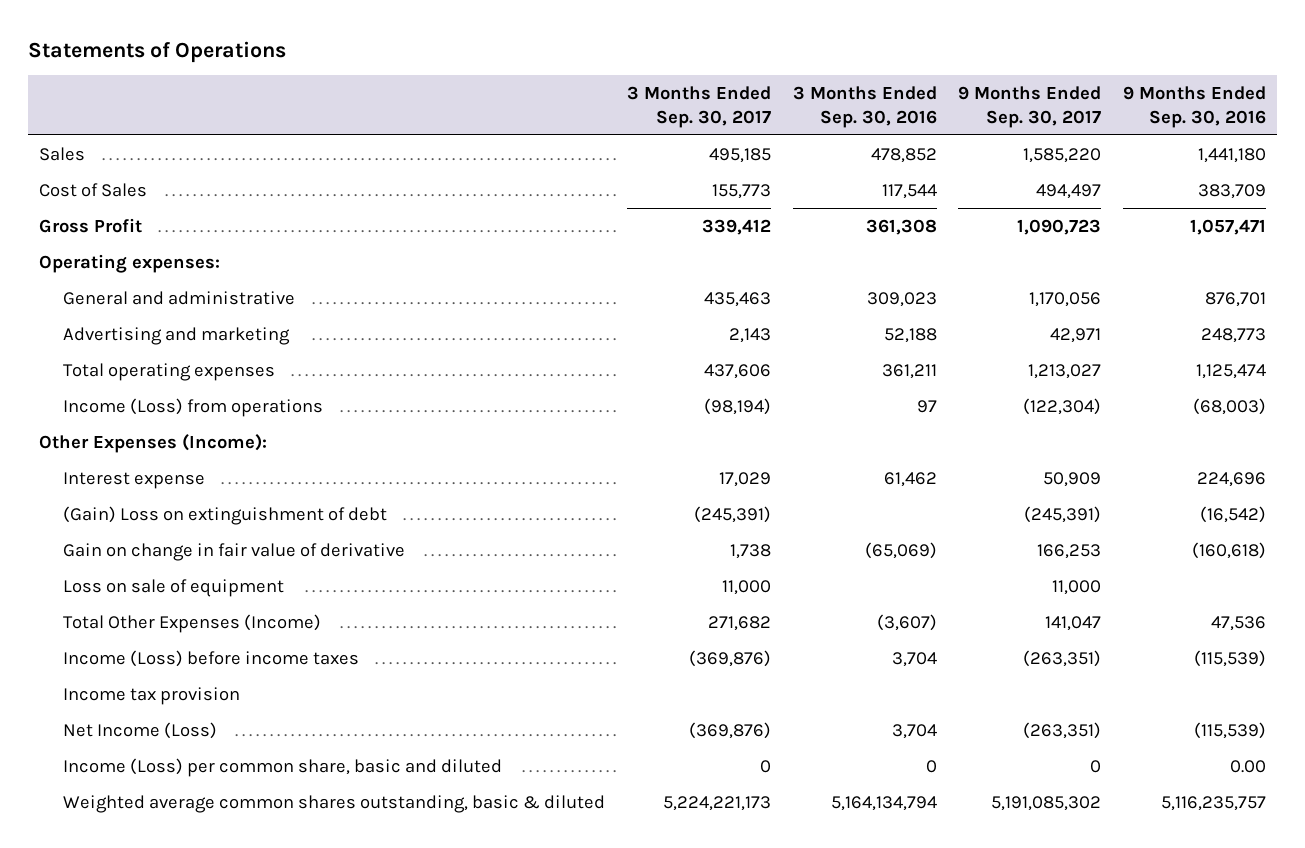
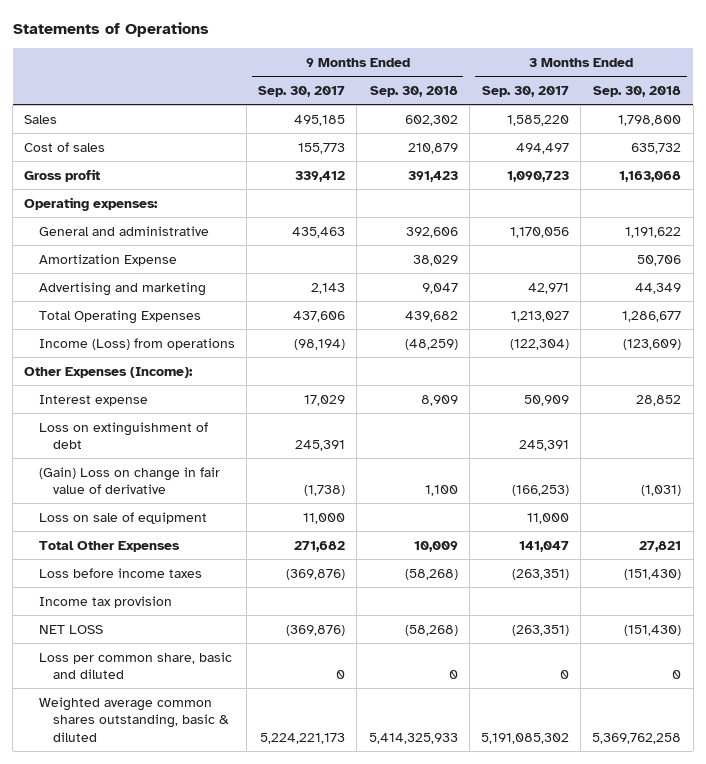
- | 3 Months Ended Sep. 30, 2017 | 3 Months Ended Sep. 30, 2016 | 9 Months Ended Sep. 30, 2017 | 9 Months Ended Sep. 30, 2016
+ | 9 Months Ended Sep. 30, 2017 | 9 Months Ended Sep. 30, 2018 | 3 Months Ended Sep. 30, 2017 | 3 Months Ended Sep. 30, 2018
- Sales | 495,185 | 478,852 | 1,585,220 | 1,441,180
- Cost of Sales | 155,773 | 117,544 | 494,497 | 383,709
- Gross Profit | 339,412 | 361,308 | 1,090,723 | 1,057,471
+ Sales | 495,185 | 602,302 | 1,585,220 | 1,798,800
+ Cost of sales | 155,773 | 210,879 | 494,497 | 635,732
+ Gross profit | 339,412 | 391,423 | 1,090,723 | 1,163,068
- General and administrative | 435,463 | 309,023 | 1,170,056 | 876,701
- Advertising and marketing | 2,143 | 52,188 | 42,971 | 248,773
- Total operating expenses | 437,606 | 361,211 | 1,213,027 | 1,125,474
- Income (Loss) from operations | (98,194) | 97 | (122,304) | (68,003)
+ General and administrative | 435,463 | 392,606 | 1,170,056 | 1,191,622
+ Amortization Expense | | 38,029 | | 50,706
+ Advertising and marketing | 2,143 | 9,047 | 42,971 | 44,349
+ Total Operating Expenses | 437,606 | 439,682 | 1,213,027 | 1,286,677
+ Income (Loss) from operations | (98,194) | (48,259) | (122,304) | (123,609)
- Interest expense | 17,029 | 61,462 | 50,909 | 224,696
- (Gain) Loss on extinguishment of debt | (245,391) | | (245,391) | (16,542)
- Gain on change in fair value of derivative | 1,738 | (65,069) | 166,253 | (160,618)
+ Interest expense | 17,029 | 8,909 | 50,909 | 28,852
+ Loss on extinguishment of debt | 245,391 | | 245,391 |
+ (Gain) Loss on change in fair value of derivative | (1,738) | 1,100 | (166,253) | (1,031)
- Total Other Expenses (Income) | 271,682 | (3,607) | 141,047 | 47,536
- Income (Loss) before income taxes | (369,876) | 3,704 | (263,351) | (115,539)
+ Total Other Expenses | 271,682 | 10,009 | 141,047 | 27,821
+ Loss before income taxes | (369,876) | (58,268) | (263,351) | (151,430)
- Net Income (Loss) | (369,876) | 3,704 | (263,351) | (115,539)
- Income (Loss) per common share, basic and diluted | 0 | 0 | 0 | 0.00
- Weighted average common shares outstanding, basic & diluted | 5,224,221,173 | 5,164,134,794 | 5,191,085,302 | 5,116,235,757
+ NET LOSS | (369,876) | (58,268) | (263,351) | (151,430)
+ Loss per common share, basic and diluted | 0 | 0 | 0 | 0
+ Weighted average common shares outstanding, basic & diluted | 5,224,221,173 | 5,414,325,933 | 5,191,085,302 | 5,369,762,258

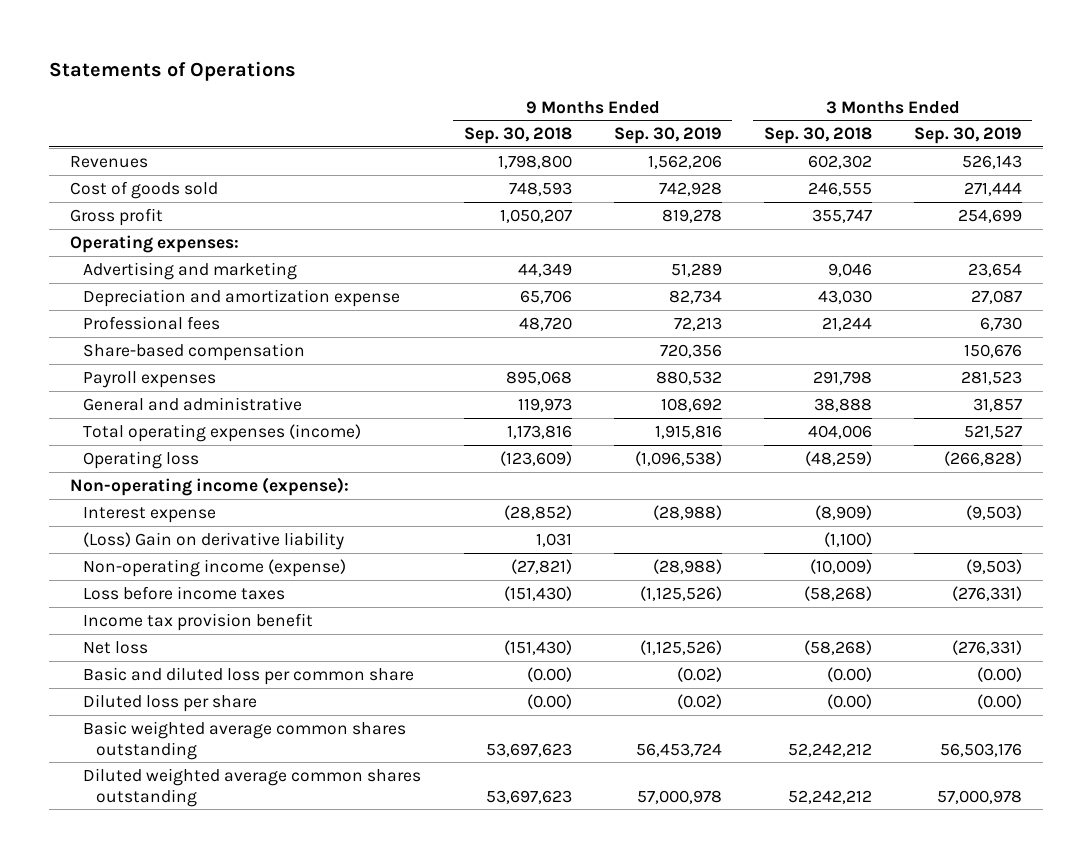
- | 9 Months Ended Sep. 30, 2017 | 9 Months Ended Sep. 30, 2018 | 3 Months Ended Sep. 30, 2017 | 3 Months Ended Sep. 30, 2018
+ | 9 Months Ended Sep. 30, 2018 | 9 Months Ended Sep. 30, 2019 | 3 Months Ended Sep. 30, 2018 | 3 Months Ended Sep. 30, 2019
- Sales | 495,185 | 602,302 | 1,585,220 | 1,798,800
- Cost of sales | 155,773 | 210,879 | 494,497 | 635,732
- Gross profit | 339,412 | 391,423 | 1,090,723 | 1,163,068
+ Revenues | 1,798,800 | 1,562,206 | 602,302 | 526,143
+ Cost of goods sold | 748,593 | 742,928 | 246,555 | 271,444
+ Gross profit | 1,050,207 | 819,278 | 355,747 | 254,699
- General and administrative | 435,463 | 392,606 | 1,170,056 | 1,191,622
- Amortization Expense | | 38,029 | | 50,706
- Advertising and marketing | 2,143 | 9,047 | 42,971 | 44,349
- Total Operating Expenses | 437,606 | 439,682 | 1,213,027 | 1,286,677
- Income (Loss) from operations | (98,194) | (48,259) | (122,304) | (123,609)
- Other Expenses (Income):
- Interest expense | 17,029 | 8,909 | 50,909 | 28,852
- Loss on extinguishment of debt | 245,391 | | 245,391 |
- (Gain) Loss on change in fair value of derivative | (1,738) | 1,100 | (166,253) | (1,031)
- Loss on sale of equipment | 11,000 | | 11,000 |
- Total Other Expenses | 271,682 | 10,009 | 141,047 | 27,821
- Loss before income taxes | (369,876) | (58,268) | (263,351) | (151,430)
- Income tax provision
- NET LOSS | (369,876) | (58,268) | (263,351) | (151,430)
- Loss per common share, basic and diluted | 0 | 0 | 0 | 0
- Weighted average common shares outstanding, basic & diluted | 5,224,221,173 | 5,414,325,933 | 5,191,085,302 | 5,369,762,258
+ Advertising and marketing | 44,349 | 51,289 | 9,046 | 23,654
+ Depreciation and amortization expense | 65,706 | 82,734 | 43,030 | 27,087
+ Professional fees | 48,720 | 72,213 | 21,244 | 6,730
+ Share-based compensation | | 720,356 | | 150,676
+ Payroll expenses | 895,068 | 880,532 | 291,798 | 281,523
+ General and administrative | 119,973 | 108,692 | 38,888 | 31,857
+ Total operating expenses (income) | 1,173,816 | 1,915,816 | 404,006 | 521,527
+ Operating loss | (123,609) | (1,096,538) | (48,259) | (266,828)
+ Non-operating income (expense):
+ Interest expense | (28,852) | (28,988) | (8,909) | (9,503)
+ (Loss) Gain on derivative liability | 1,031 | | (1,100) |
+ Non-operating income (expense) | (27,821) | (28,988) | (10,009) | (9,503)
+ Loss before income taxes | (151,430) | (1,125,526) | (58,268) | (276,331)
+ Income tax provision benefit
+ Net loss | (151,430) | (1,125,526) | (58,268) | (276,331)
+ Basic and diluted loss per common share | (0.00) | (0.02) | (0.00) | (0.00)
+ Diluted loss per share | (0.00) | (0.02) | (0.00) | (0.00)
+ Basic weighted average common shares outstanding | 53,697,623 | 56,453,724 | 52,242,212 | 56,503,176
+ Diluted weighted average common shares outstanding | 53,697,623 | 57,000,978 | 52,242,212 | 57,000,978

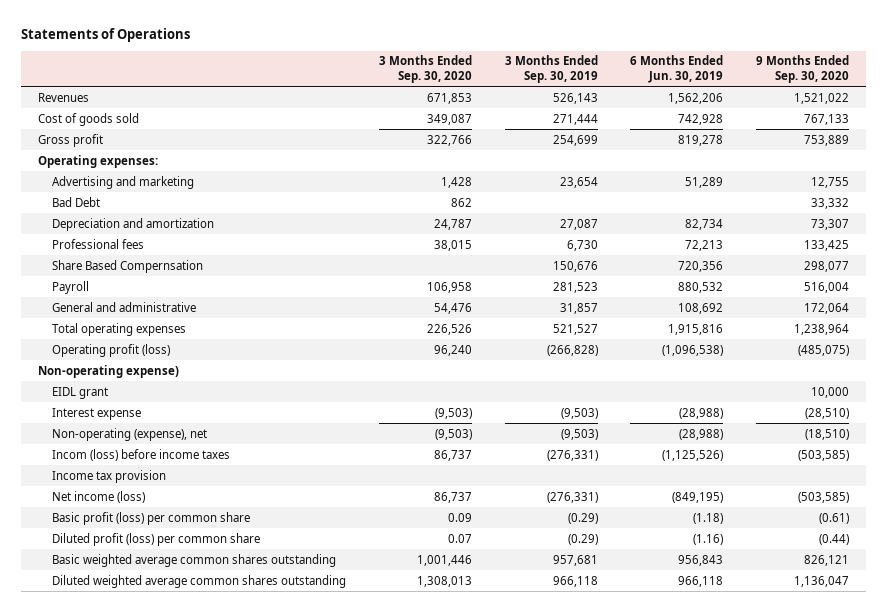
- | 9 Months Ended Sep. 30, 2018 | 9 Months Ended Sep. 30, 2019 | 3 Months Ended Sep. 30, 2018 | 3 Months Ended Sep. 30, 2019
+ | 3 Months Ended Sep. 30, 2020 | 3 Months Ended Sep. 30, 2019 | 6 Months Ended Jun. 30, 2019 | 9 Months Ended Sep. 30, 2020
- Depreciation and amortization expense | 65,706 | 82,734 | 43,030 | 27,087
+ Bad Debt | 862 | | | 33,332
+ Depreciation and amortization | 24,787 | 27,087 | 82,734 | 73,307
- Share-based compensation | | 720,356 | | 150,676
- Payroll expenses | 895,068 | 880,532 | 291,798 | 281,523
+ Share Based Compernsation | | 150,676 | 720,356 | 298,077
+ Payroll | 106,958 | 281,523 | 880,532 | 516,004
- Total operating expenses (income) | 1,173,816 | 1,915,816 | 404,006 | 521,527
- Operating loss | (123,609) | (1,096,538) | (48,259) | (266,828)
- Non-operating income (expense):
+ Total operating expenses | 226,526 | 521,527 | 1,915,816 | 1,238,964
+ Operating profit (loss) | 96,240 | (266,828) | (1,096,538) | (485,075)
+ Non-operating expense)
+ EIDL grant | | | | 10,000
- (Loss) Gain on derivative liability | 1,031 | | (1,100) |
- Non-operating income (expense) | (27,821) | (28,988) | (10,009) | (9,503)
- Loss before income taxes | (151,430) | (1,125,526) | (58,268) | (276,331)
- Income tax provision benefit
- Net loss | (151,430) | (1,125,526) | (58,268) | (276,331)
- Basic and diluted loss per common share | (0.00) | (0.02) | (0.00) | (0.00)
- Diluted loss per share | (0.00) | (0.02) | (0.00) | (0.00)
- Basic weighted average common shares outstanding | 53,697,623 | 56,453,724 | 52,242,212 | 56,503,176
- Diluted weighted average common shares outstanding | 53,697,623 | 57,000,978 | 52,242,212 | 57,000,978
+ Non-operating (expense), net | (9,503) | (9,503) | (28,988) | (18,510)
+ Incom (loss) before income taxes | 86,737 | (276,331) | (1,125,526) | (503,585)
+ Income tax provision
+ Net income (loss) | 86,737 | (276,331) | (849,195) | (503,585)
+ Basic profit (loss) per common share | 0.09 | (0.29) | (1.18) | (0.61)
+ Diluted profit (loss) per common share | 0.07 | (0.29) | (1.16) | (0.44)
+ Basic weighted average common shares outstanding | 1,001,446 | 957,681 | 956,843 | 826,121
+ Diluted weighted average common shares outstanding | 1,308,013 | 966,118 | 966,118 | 1,136,047

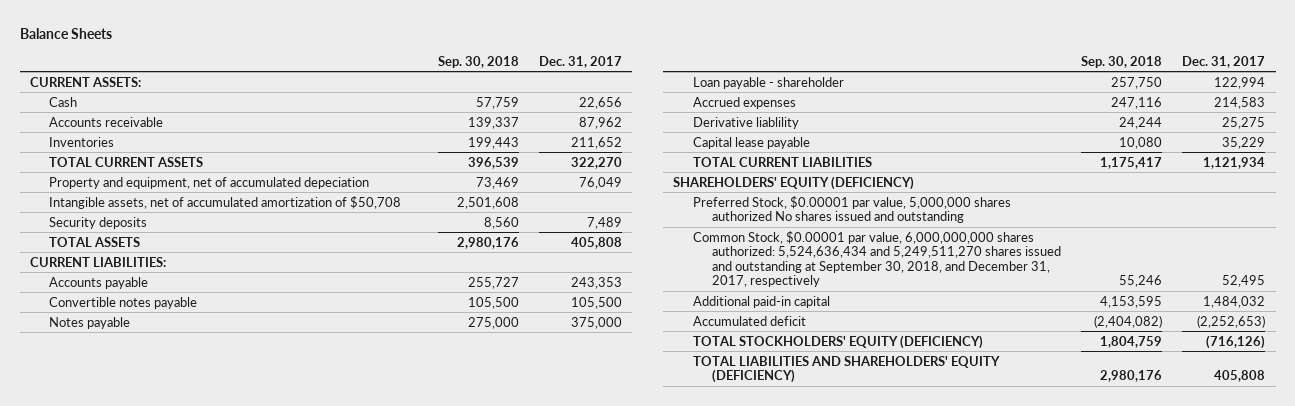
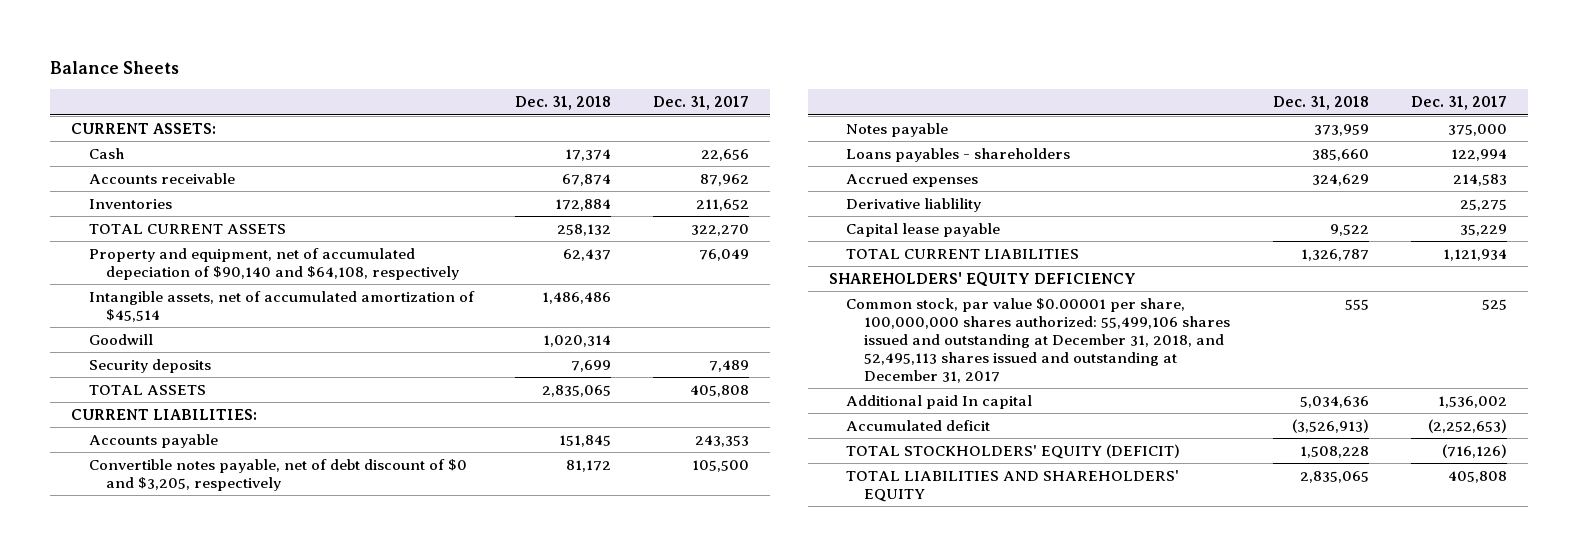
- | Sep. 30, 2018 | Dec. 31, 2017
+ | Dec. 31, 2018 | Dec. 31, 2017
- Property and equipment, net of accumulated depeciation | 73,469 | 76,049
- Intangible assets, net of accumulated amortization of $50,708 | 2,501,608 |
+ Property and equipment, net of accumulated depeciation of $90,140 and $64,108, respectively | 62,437 | 76,049
+ Intangible assets, net of accumulated amortization of $45,514 | 1,486,486 |
+ Goodwill | 1,020,314 |
- Convertible notes payable | 105,500 | 105,500
+ Convertible notes payable, net of debt discount of $0 and $3,205, respectively | 81,172 | 105,500
- Loan payable - shareholder | 257,750 | 122,994
+ Loans payables - shareholders | 385,660 | 122,994
- SHAREHOLDERS' EQUITY (DEFICIENCY)
- Preferred Stock, $0.00001 par value, 5,000,000 shares authorized No shares issued and outstanding
- Common Stock, $0.00001 par value, 6,000,000,000 shares authorized: 5,524,636,434 and 5,249,511,270 shares issued and outstanding at September 30, 2018, and December 31, 2017, respectively | 55,246 | 52,495
- Additional paid-in capital | 4,153,595 | 1,484,032
+ SHAREHOLDERS' EQUITY DEFICIENCY
+ Common stock, par value $0.00001 per share, 100,000,000 shares authorized: 55,499,106 shares issued and outstanding at December 31, 2018, and 52,495,113 shares issued and outstanding at December 31, 2017 | 555 | 525
+ Additional paid In capital | 5,034,636 | 1,536,002
- TOTAL STOCKHOLDERS' EQUITY (DEFICIENCY) | 1,804,759 | (716,126)
- TOTAL LIABILITIES AND SHAREHOLDERS' EQUITY (DEFICIENCY) | 2,980,176 | 405,808
+ TOTAL STOCKHOLDERS' EQUITY (DEFICIT) | 1,508,228 | (716,126)
+ TOTAL LIABILITIES AND SHAREHOLDERS' EQUITY | 2,835,065 | 405,808

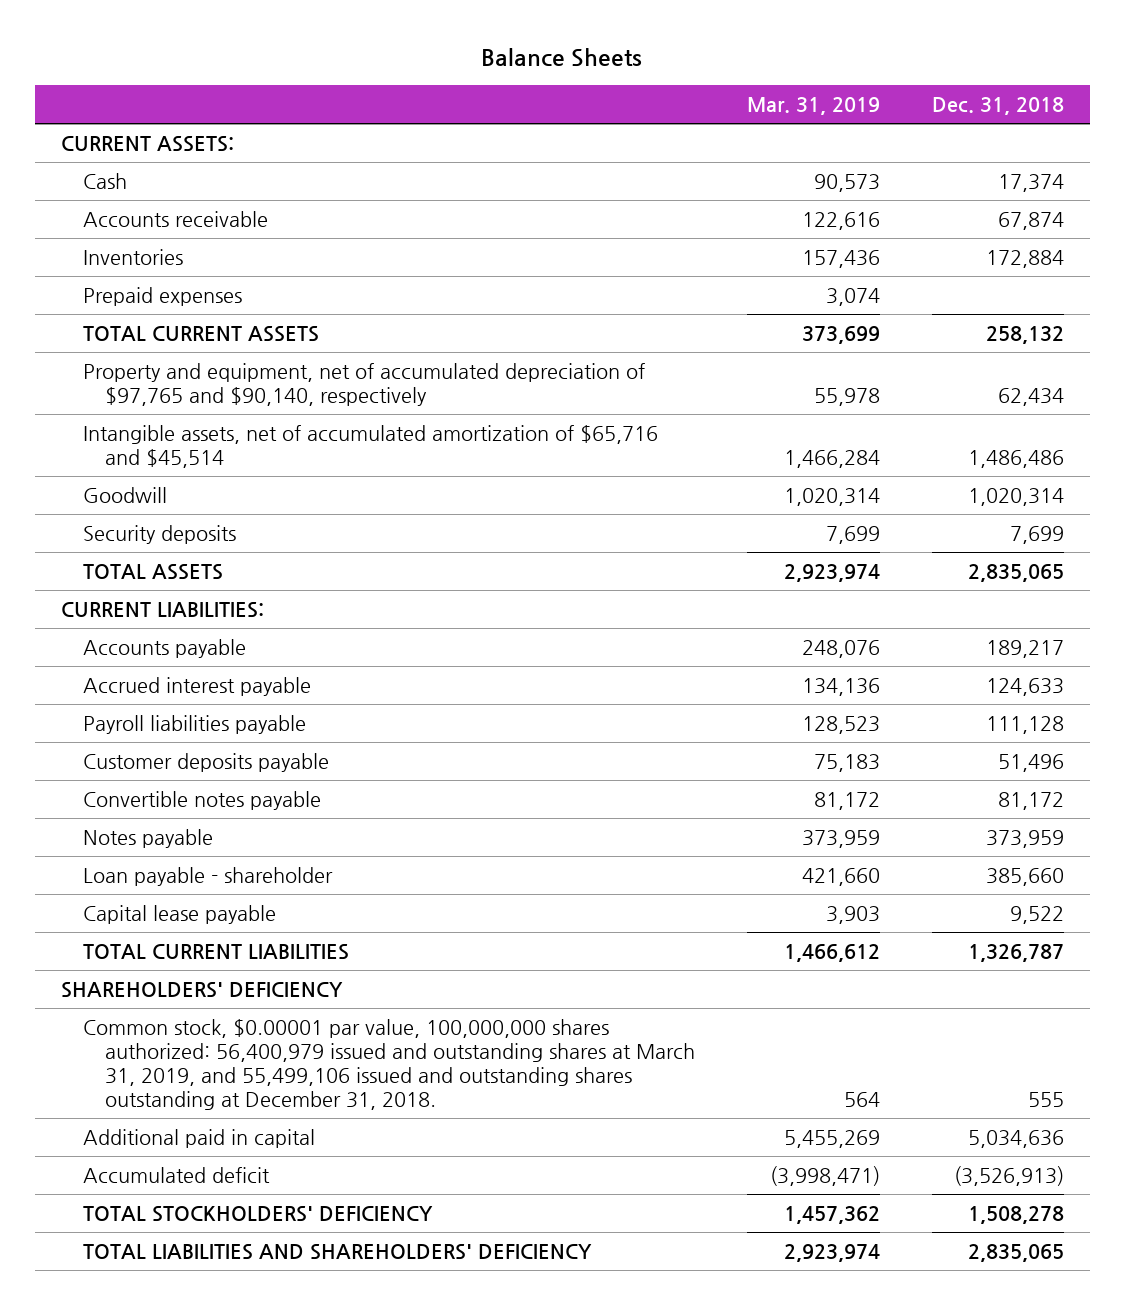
- | Dec. 31, 2018 | Dec. 31, 2017
+ | Mar. 31, 2019 | Dec. 31, 2018
+ Prepaid expenses | 3,074 |
- Property and equipment, net of accumulated depeciation of $90,140 and $64,108, respectively | 62,437 | 76,049
- Intangible assets, net of accumulated amortization of $45,514 | 1,486,486 |
+ Property and equipment, net of accumulated depreciation of $97,765 and $90,140, respectively | 55,978 | 62,434
+ Intangible assets, net of accumulated amortization of $65,716 and $45,514 | 1,466,284 | 1,486,486
- Accounts payable | 151,845 | 243,353
- Convertible notes payable, net of debt discount of $0 and $3,205, respectively | 81,172 | 105,500
+ Accounts payable | 248,076 | 189,217
+ Accrued interest payable | 134,136 | 124,633
+ Payroll liabilities payable | 128,523 | 111,128
+ Customer deposits payable | 75,183 | 51,496
+ Convertible notes payable | 81,172 | 81,172
- Loans payables - shareholders | 385,660 | 122,994
- Accrued expenses | 324,629 | 214,583
- Derivative liablility | | 25,275
+ Loan payable - shareholder | 421,660 | 385,660
- SHAREHOLDERS' EQUITY DEFICIENCY
- Common stock, par value $0.00001 per share, 100,000,000 shares authorized: 55,499,106 shares issued and outstanding at December 31, 2018, and 52,495,113 shares issued and outstanding at December 31, 2017 | 555 | 525
- Additional paid In capital | 5,034,636 | 1,536,002
+ SHAREHOLDERS' DEFICIENCY
+ Common stock, $0.00001 par value, 100,000,000 shares authorized: 56,400,979 issued and outstanding shares at March 31, 2019, and 55,499,106 issued and outstanding shares outstanding at December 31, 2018. | 564 | 555
+ Additional paid in capital | 5,455,269 | 5,034,636
- TOTAL STOCKHOLDERS' EQUITY (DEFICIT) | 1,508,228 | (716,126)
- TOTAL LIABILITIES AND SHAREHOLDERS' EQUITY | 2,835,065 | 405,808
+ TOTAL STOCKHOLDERS' DEFICIENCY | 1,457,362 | 1,508,278
+ TOTAL LIABILITIES AND SHAREHOLDERS' DEFICIENCY | 2,923,974 | 2,835,065

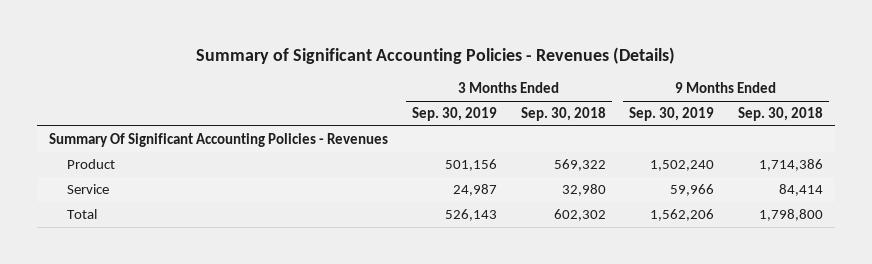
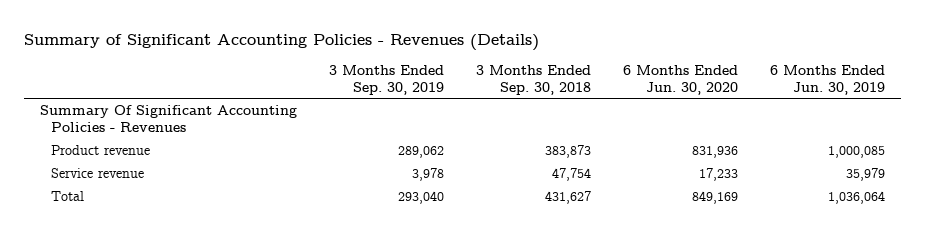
- | 3 Months Ended Sep. 30, 2019 | 3 Months Ended Sep. 30, 2018 | 9 Months Ended Sep. 30, 2019 | 9 Months Ended Sep. 30, 2018
+ | 3 Months Ended Sep. 30, 2019 | 3 Months Ended Sep. 30, 2018 | 6 Months Ended Jun. 30, 2020 | 6 Months Ended Jun. 30, 2019
- Product | 501,156 | 569,322 | 1,502,240 | 1,714,386
- Service | 24,987 | 32,980 | 59,966 | 84,414
- Total | 526,143 | 602,302 | 1,562,206 | 1,798,800
+ Product revenue | 289,062 | 383,873 | 831,936 | 1,000,085
+ Service revenue | 3,978 | 47,754 | 17,233 | 35,979
+ Total | 293,040 | 431,627 | 849,169 | 1,036,064

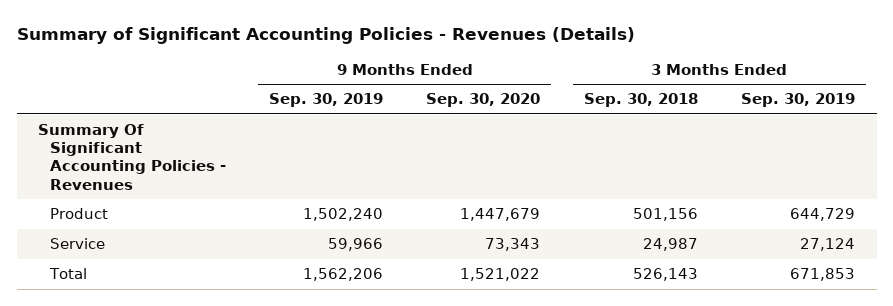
- | 3 Months Ended Sep. 30, 2019 | 3 Months Ended Sep. 30, 2018 | 6 Months Ended Jun. 30, 2020 | 6 Months Ended Jun. 30, 2019
+ | 9 Months Ended Sep. 30, 2019 | 9 Months Ended Sep. 30, 2020 | 3 Months Ended Sep. 30, 2018 | 3 Months Ended Sep. 30, 2019
- Product revenue | 289,062 | 383,873 | 831,936 | 1,000,085
- Service revenue | 3,978 | 47,754 | 17,233 | 35,979
- Total | 293,040 | 431,627 | 849,169 | 1,036,064
+ Product | 1,502,240 | 1,447,679 | 501,156 | 644,729
+ Service | 59,966 | 73,343 | 24,987 | 27,124
+ Total | 1,562,206 | 1,521,022 | 526,143 | 671,853

